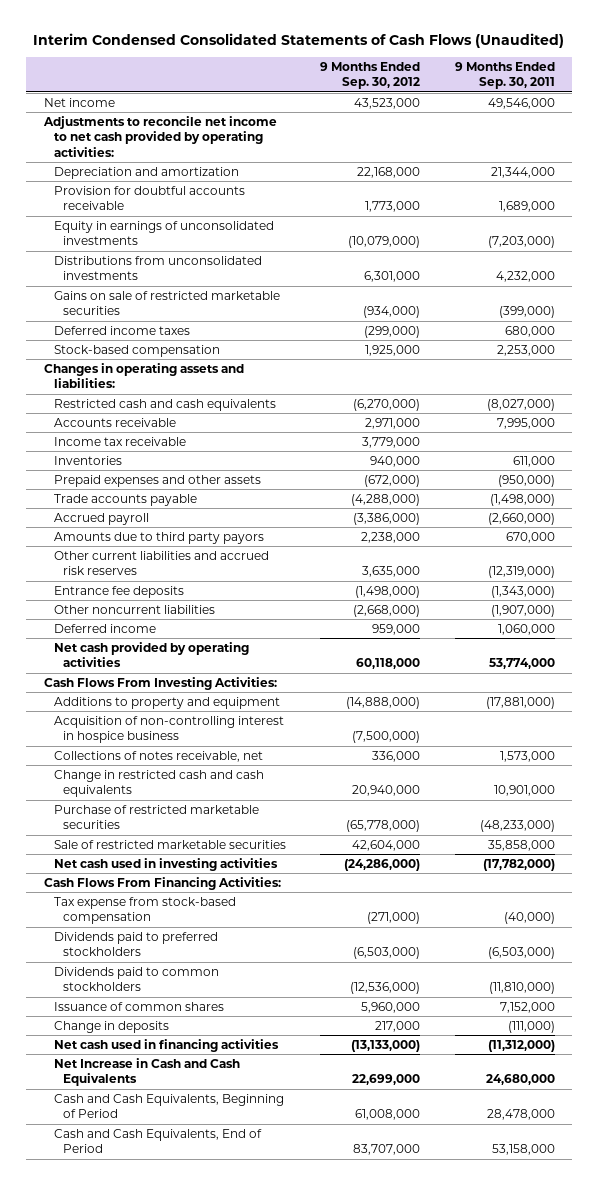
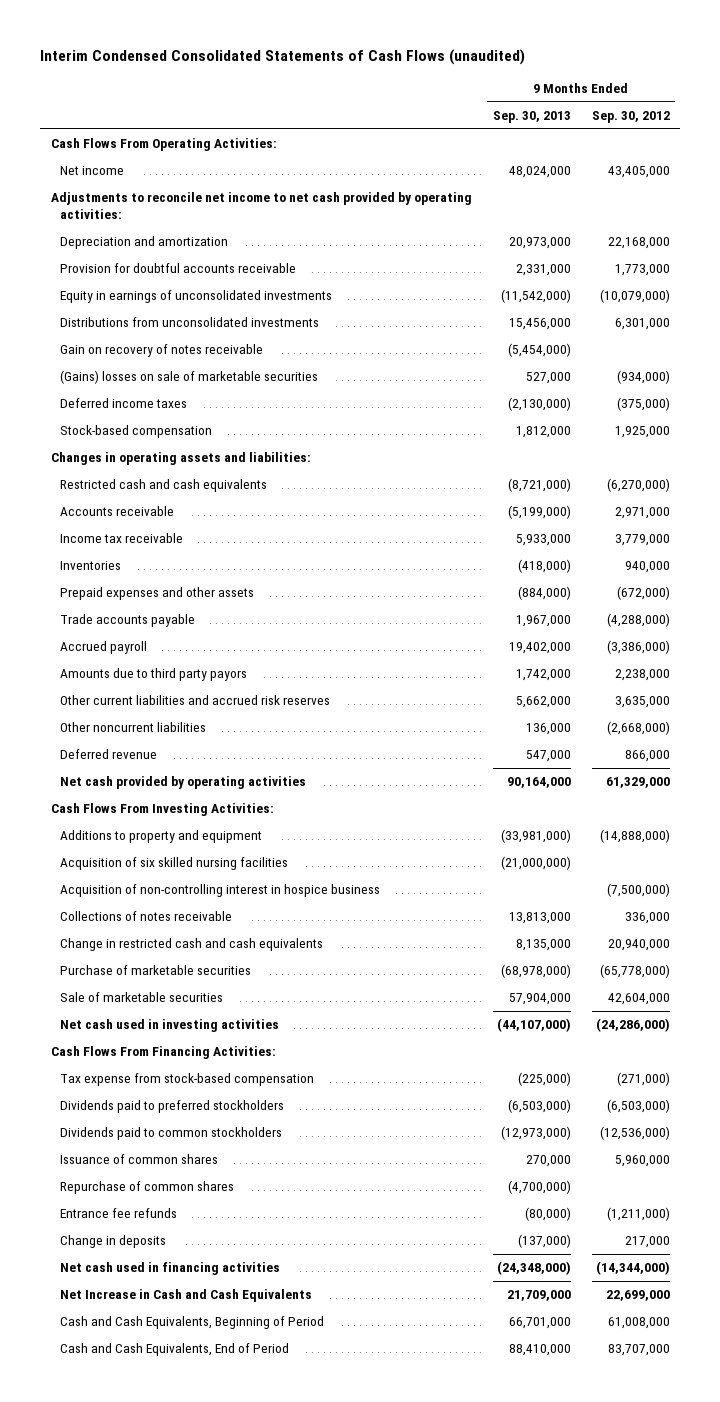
- Interim Condensed Consolidated Statements of Cash Flows (Unaudited)
+ Interim Condensed Consolidated Statements of Cash Flows (unaudited)
- | 9 Months Ended Sep. 30, 2012 | 9 Months Ended Sep. 30, 2011
+ | 9 Months Ended Sep. 30, 2013 | 9 Months Ended Sep. 30, 2012
- Net income | 43,523,000 | 49,546,000
+ Cash Flows From Operating Activities:
+ Net income | 48,024,000 | 43,405,000
- Gains on sale of restricted marketable securities | (934,000) | (399,000)
- Deferred income taxes | (299,000) | 680,000
+ Gain on recovery of notes receivable | (5,454,000) |
+ (Gains) losses on sale of marketable securities | 527,000 | (934,000)
+ Deferred income taxes | (2,130,000) | (375,000)
- Entrance fee deposits | (1,498,000) | (1,343,000)
- Deferred income | 959,000 | 1,060,000
- Net cash provided by operating activities | 60,118,000 | 53,774,000
+ Deferred revenue | 547,000 | 866,000
+ Net cash provided by operating activities | 90,164,000 | 61,329,000
+ Acquisition of six skilled nursing facilities | (21,000,000) |
- Collections of notes receivable, net | 336,000 | 1,573,000
+ Collections of notes receivable | 13,813,000 | 336,000
- Purchase of restricted marketable securities | (65,778,000) | (48,233,000)
- Sale of restricted marketable securities | 42,604,000 | 35,858,000
+ Purchase of marketable securities | (68,978,000) | (65,778,000)
+ Sale of marketable securities | 57,904,000 | 42,604,000
+ Repurchase of common shares | (4,700,000) |
+ Entrance fee refunds | (80,000) | (1,211,000)
- Net cash used in financing activities | (13,133,000) | (11,312,000)
+ Net cash used in financing activities | (24,348,000) | (14,344,000)

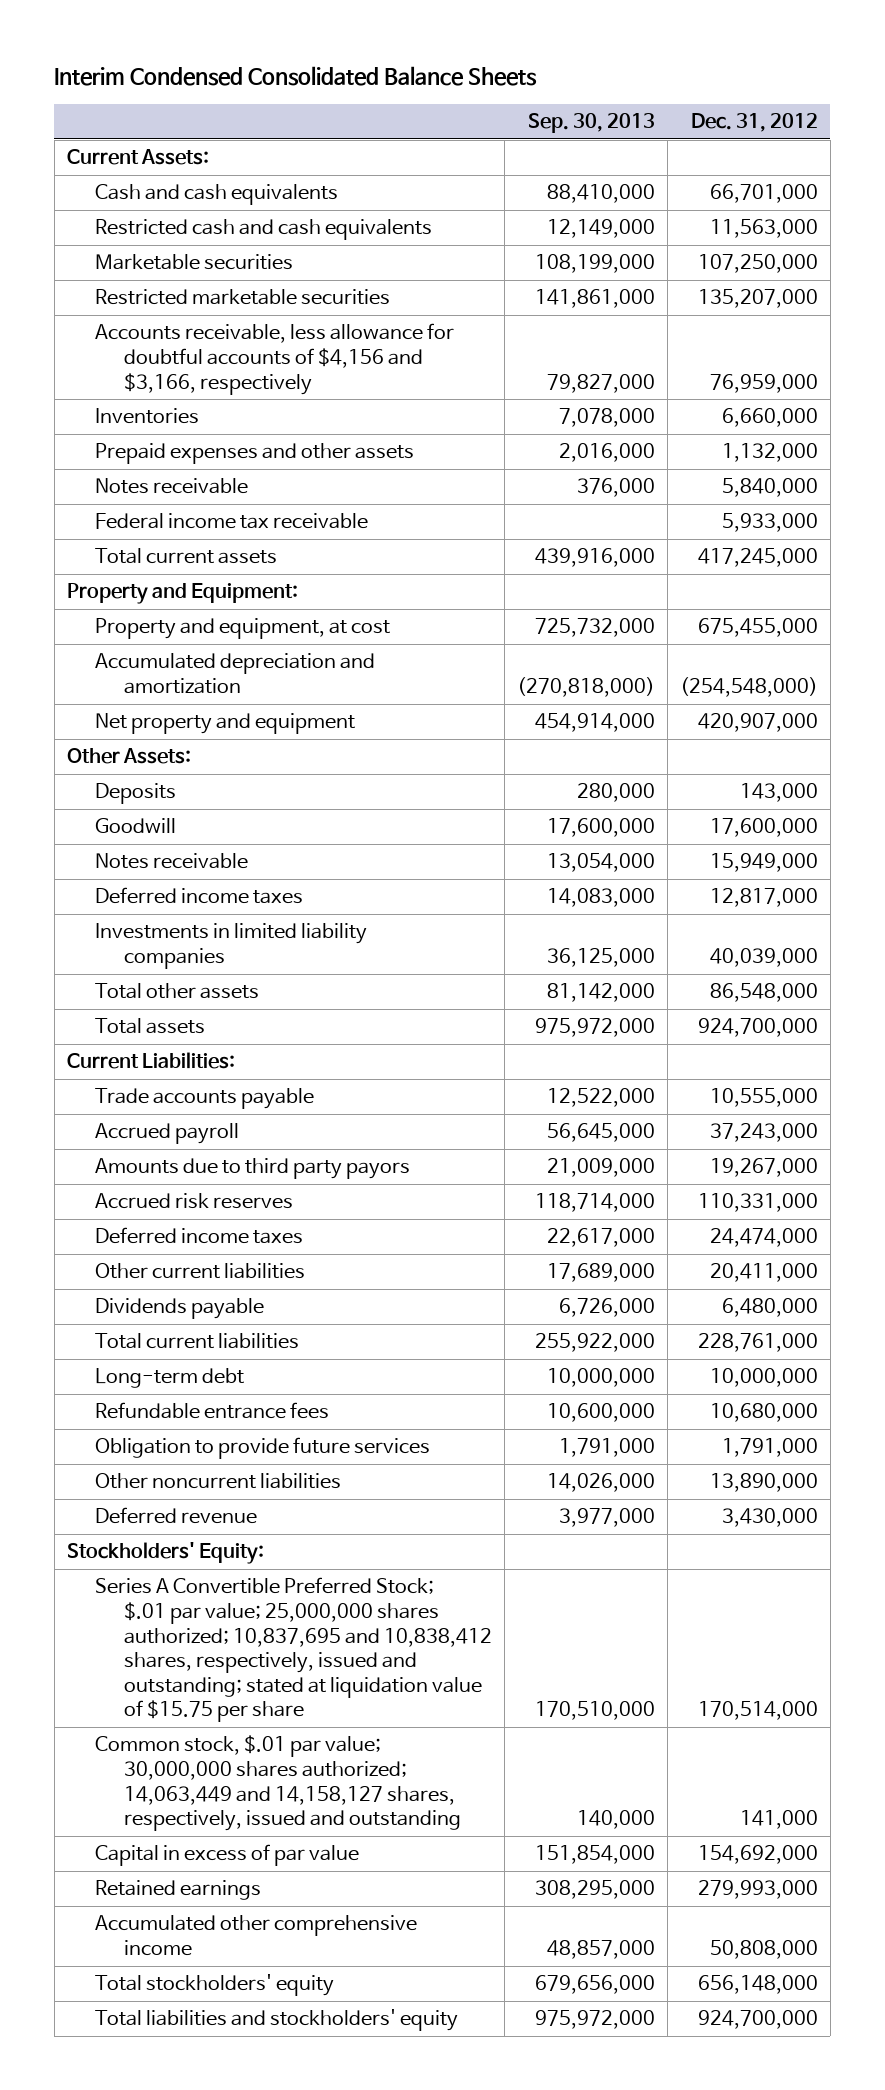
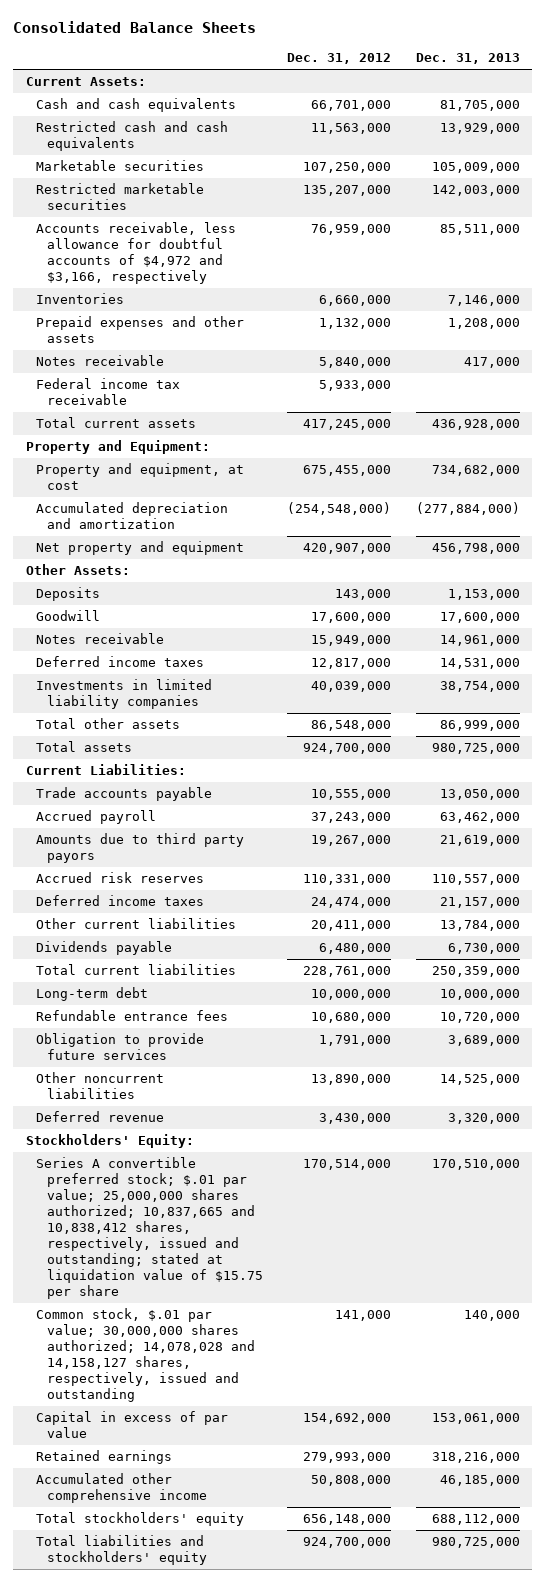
- Interim Condensed Consolidated Balance Sheets
+ Consolidated Balance Sheets
- | Sep. 30, 2013 | Dec. 31, 2012
+ | Dec. 31, 2012 | Dec. 31, 2013
- Accounts receivable, less allowance for doubtful accounts of $4,156 and $3,166, respectively | 79,827,000 | 76,959,000
+ Accounts receivable, less allowance for doubtful accounts of $4,972 and $3,166, respectively | 76,959,000 | 85,511,000
- Series A Convertible Preferred Stock; $.01 par value; 25,000,000 shares authorized; 10,837,695 and 10,838,412 shares, respectively, issued and outstanding; stated at liquidation value of $15.75 per share | 170,510,000 | 170,514,000
- Common stock, $.01 par value; 30,000,000 shares authorized; 14,063,449 and 14,158,127 shares, respectively, issued and outstanding | 140,000 | 141,000
+ Series A convertible preferred stock; $.01 par value; 25,000,000 shares authorized; 10,837,665 and 10,838,412 shares, respectively, issued and outstanding; stated at liquidation value of $15.75 per share | 170,514,000 | 170,510,000
+ Common stock, $.01 par value; 30,000,000 shares authorized; 14,078,028 and 14,158,127 shares, respectively, issued and outstanding | 141,000 | 140,000

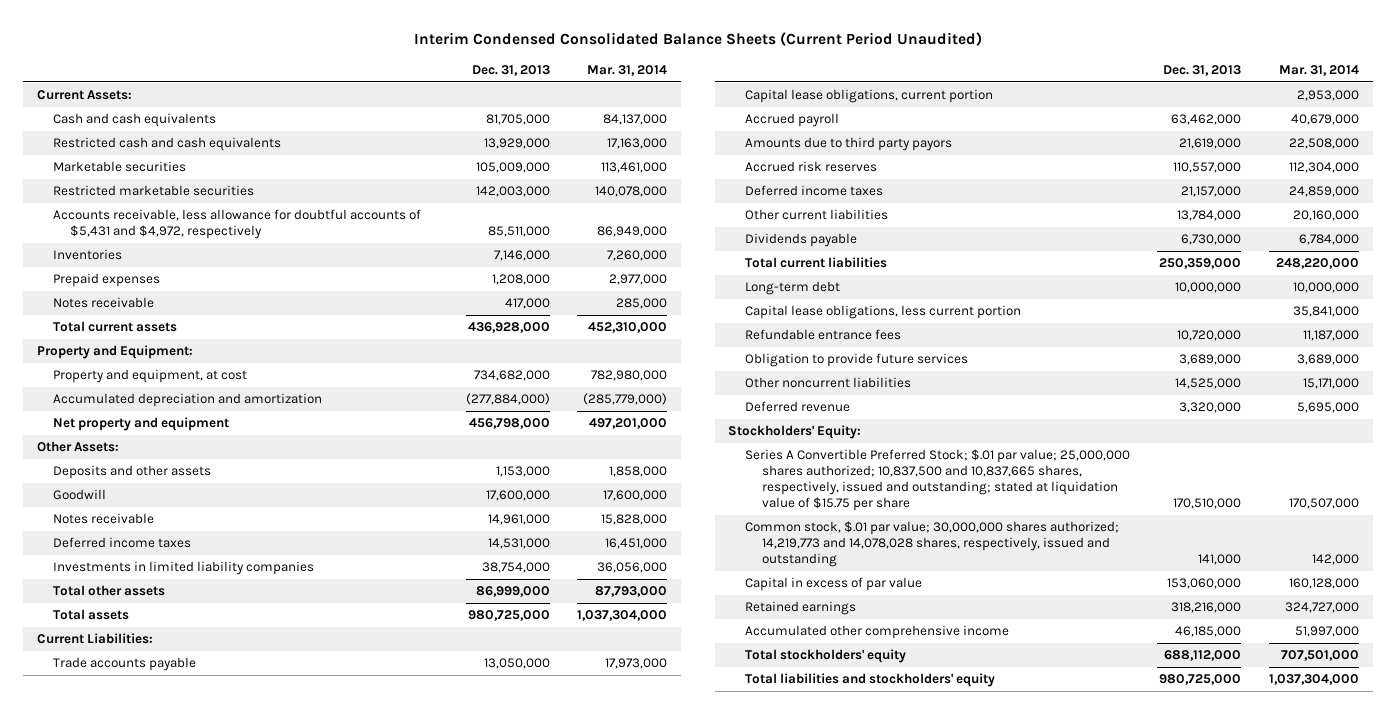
- Consolidated Balance Sheets
+ Interim Condensed Consolidated Balance Sheets (Current Period Unaudited)
- | Dec. 31, 2012 | Dec. 31, 2013
+ | Dec. 31, 2013 | Mar. 31, 2014
- Accounts receivable, less allowance for doubtful accounts of $4,972 and $3,166, respectively | 76,959,000 | 85,511,000
+ Accounts receivable, less allowance for doubtful accounts of $5,431 and $4,972, respectively | 85,511,000 | 86,949,000
- Prepaid expenses and other assets | 1,132,000 | 1,208,000
+ Prepaid expenses | 1,208,000 | 2,977,000
- Federal income tax receivable | 5,933,000 |
- Deposits | 143,000 | 1,153,000
+ Deposits and other assets | 1,153,000 | 1,858,000
+ Capital lease obligations, current portion | | 2,953,000
+ Capital lease obligations, less current portion | | 35,841,000
- Series A convertible preferred stock; $.01 par value; 25,000,000 shares authorized; 10,837,665 and 10,838,412 shares, respectively, issued and outstanding; stated at liquidation value of $15.75 per share | 170,514,000 | 170,510,000
- Common stock, $.01 par value; 30,000,000 shares authorized; 14,078,028 and 14,158,127 shares, respectively, issued and outstanding | 141,000 | 140,000
- Capital in excess of par value | 154,692,000 | 153,061,000
+ Series A Convertible Preferred Stock; $.01 par value; 25,000,000 shares authorized; 10,837,500 and 10,837,665 shares, respectively, issued and outstanding; stated at liquidation value of $15.75 per share | 170,510,000 | 170,507,000
+ Common stock, $.01 par value; 30,000,000 shares authorized; 14,219,773 and 14,078,028 shares, respectively, issued and outstanding | 141,000 | 142,000
+ Capital in excess of par value | 153,060,000 | 160,128,000

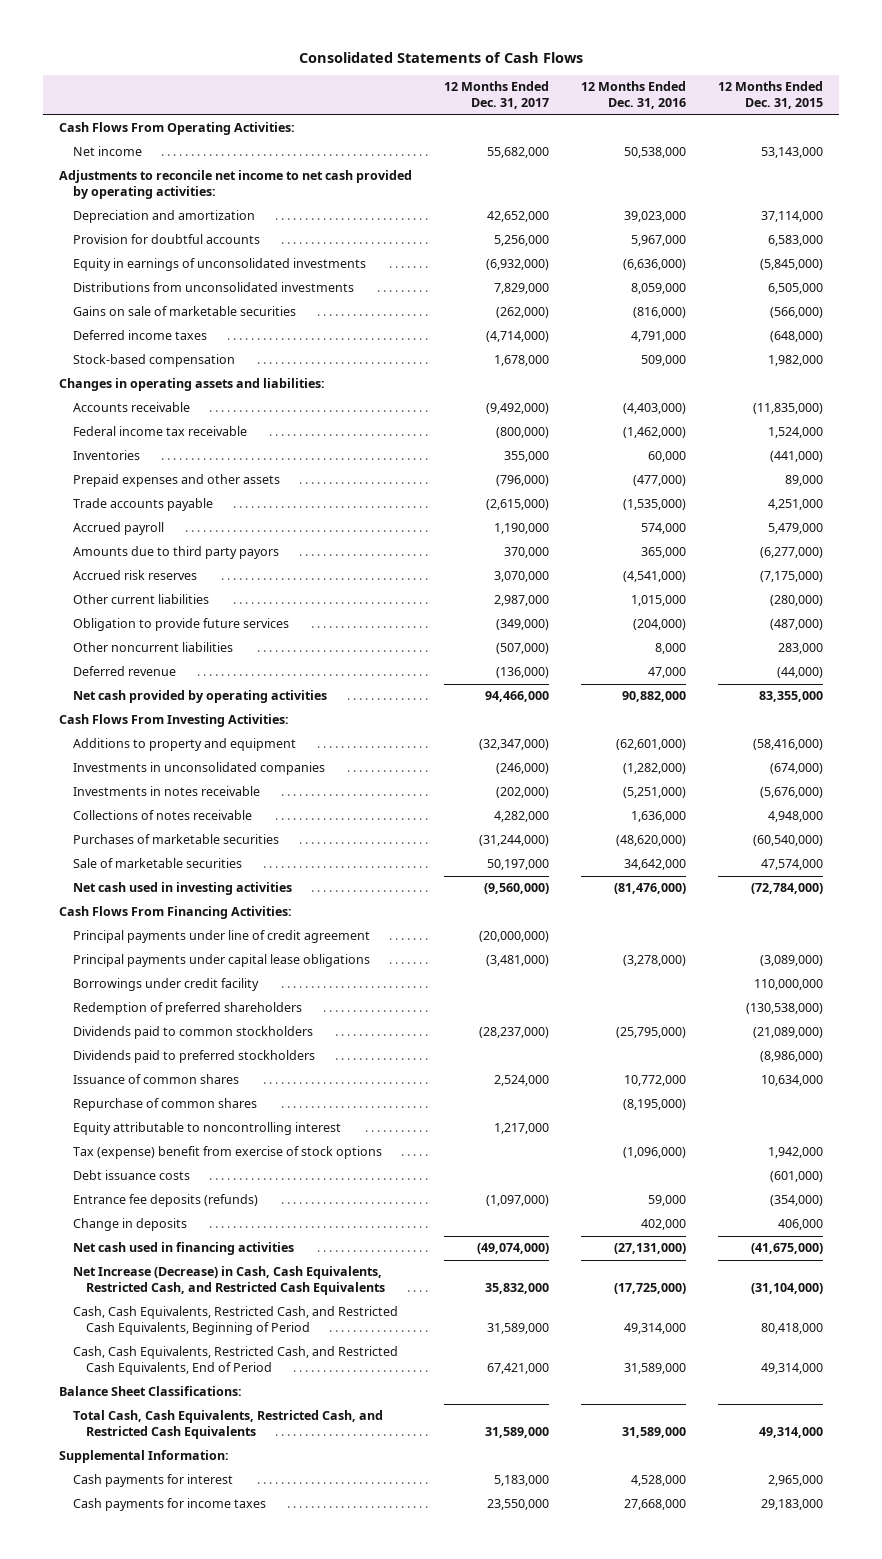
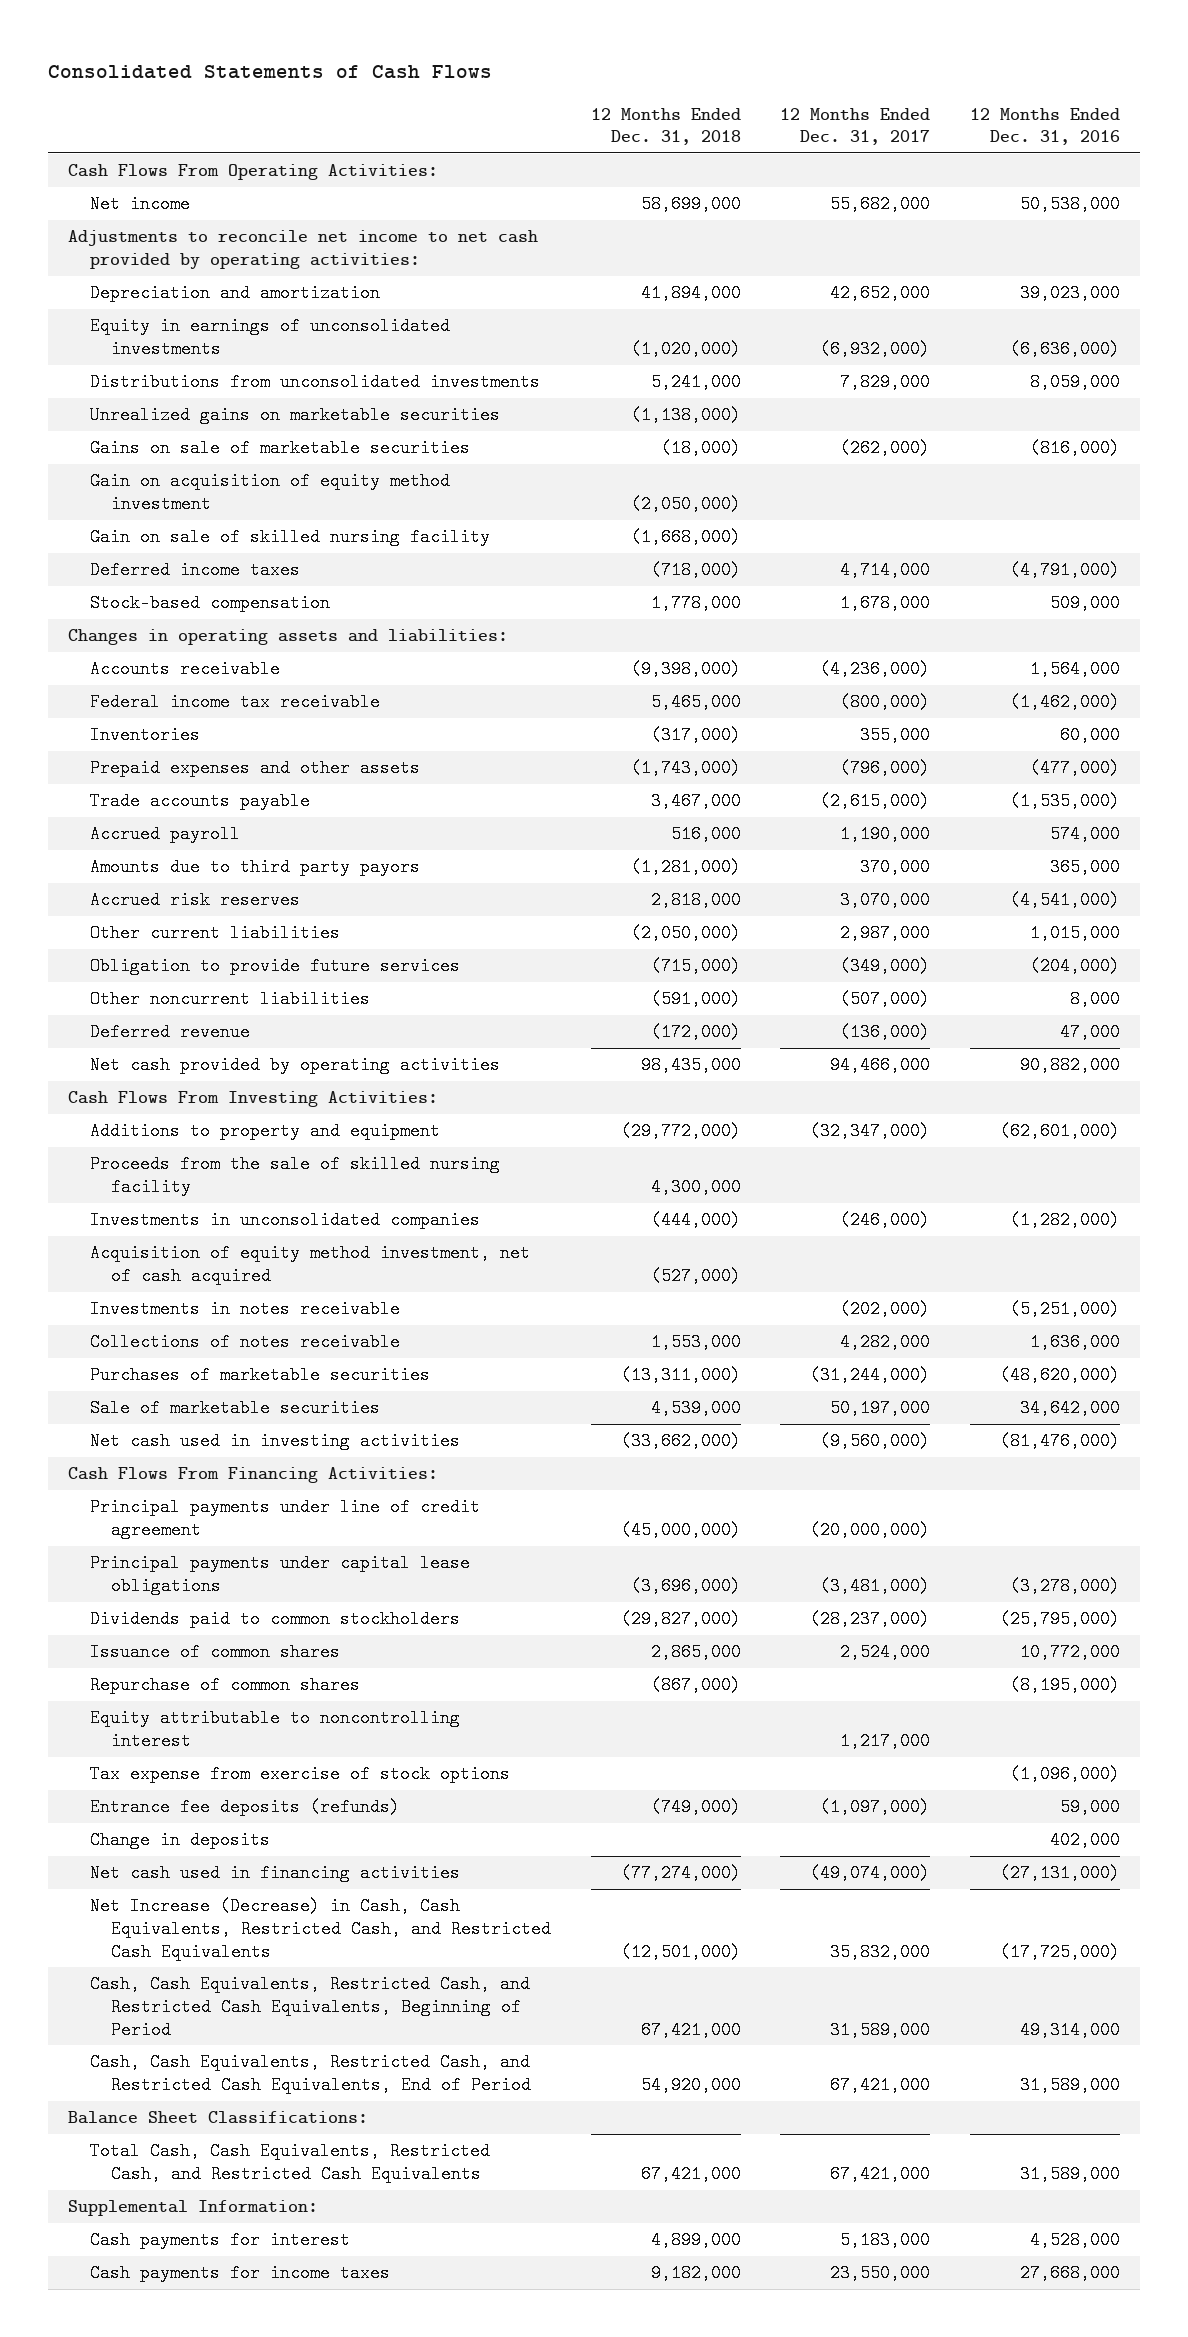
- | 12 Months Ended Dec. 31, 2017 | 12 Months Ended Dec. 31, 2016 | 12 Months Ended Dec. 31, 2015
+ | 12 Months Ended Dec. 31, 2018 | 12 Months Ended Dec. 31, 2017 | 12 Months Ended Dec. 31, 2016
- Provision for doubtful accounts | 5,256,000 | 5,967,000 | 6,583,000
+ Unrealized gains on marketable securities | (1,138,000) | |
- Deferred income taxes | (4,714,000) | 4,791,000 | (648,000)
+ Gain on acquisition of equity method investment | (2,050,000) | |
+ Gain on sale of skilled nursing facility | (1,668,000) | |
+ Deferred income taxes | (718,000) | 4,714,000 | (4,791,000)
- Accounts receivable | (9,492,000) | (4,403,000) | (11,835,000)
+ Accounts receivable | (9,398,000) | (4,236,000) | 1,564,000
+ Proceeds from the sale of skilled nursing facility | 4,300,000 | |
+ Acquisition of equity method investment, net of cash acquired | (527,000) | |
- Borrowings under credit facility | | | 110,000,000
- Redemption of preferred shareholders | | | (130,538,000)
- Dividends paid to preferred stockholders | | | (8,986,000)
- Tax (expense) benefit from exercise of stock options | | (1,096,000) | 1,942,000
- Debt issuance costs | | | (601,000)
+ Tax expense from exercise of stock options | | | (1,096,000)
- Total Cash, Cash Equivalents, Restricted Cash, and Restricted Cash Equivalents | 31,589,000 | 31,589,000 | 49,314,000
+ Total Cash, Cash Equivalents, Restricted Cash, and Restricted Cash Equivalents | 67,421,000 | 67,421,000 | 31,589,000

